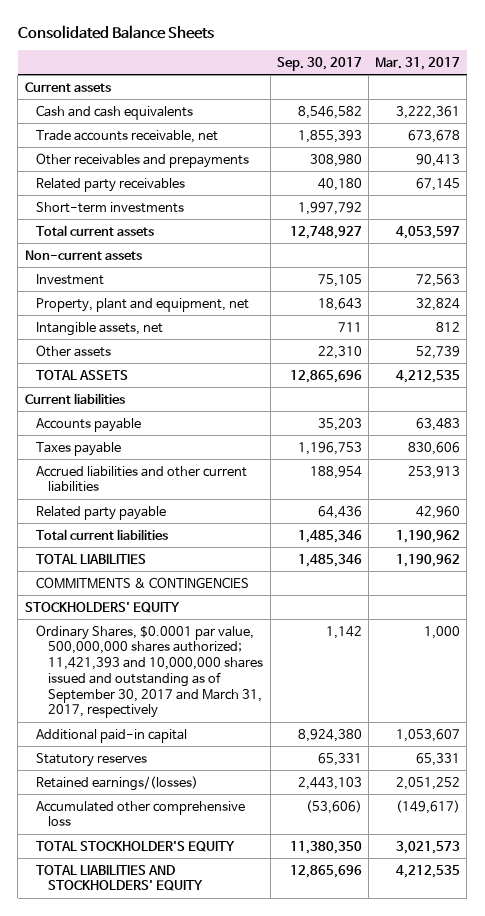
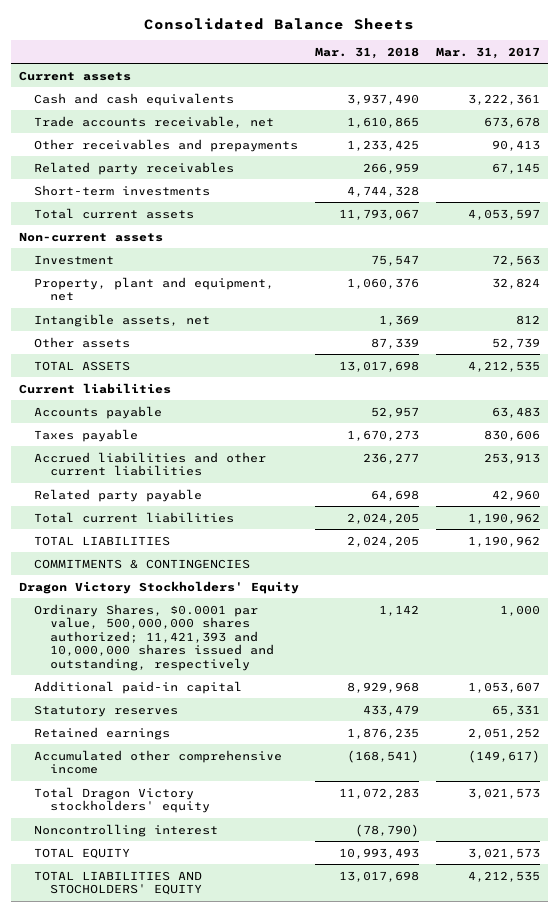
- | Sep. 30, 2017 | Mar. 31, 2017
+ | Mar. 31, 2018 | Mar. 31, 2017
- STOCKHOLDERS' EQUITY
- Ordinary Shares, $0.0001 par value, 500,000,000 shares authorized; 11,421,393 and 10,000,000 shares issued and outstanding as of September 30, 2017 and March 31, 2017, respectively | 1,142 | 1,000
+ Dragon Victory Stockholders' Equity
+ Ordinary Shares, $0.0001 par value, 500,000,000 shares authorized; 11,421,393 and 10,000,000 shares issued and outstanding, respectively | 1,142 | 1,000
- Retained earnings/(losses) | 2,443,103 | 2,051,252
- Accumulated other comprehensive loss | (53,606) | (149,617)
- TOTAL STOCKHOLDER'S EQUITY | 11,380,350 | 3,021,573
- TOTAL LIABILITIES AND STOCKHOLDERS' EQUITY | 12,865,696 | 4,212,535
+ Retained earnings | 1,876,235 | 2,051,252
+ Accumulated other comprehensive income | (168,541) | (149,617)
+ Total Dragon Victory stockholders' equity | 11,072,283 | 3,021,573
+ Noncontrolling interest | (78,790) |
+ TOTAL EQUITY | 10,993,493 | 3,021,573
+ TOTAL LIABILITIES AND STOCHOLDERS' EQUITY | 13,017,698 | 4,212,535

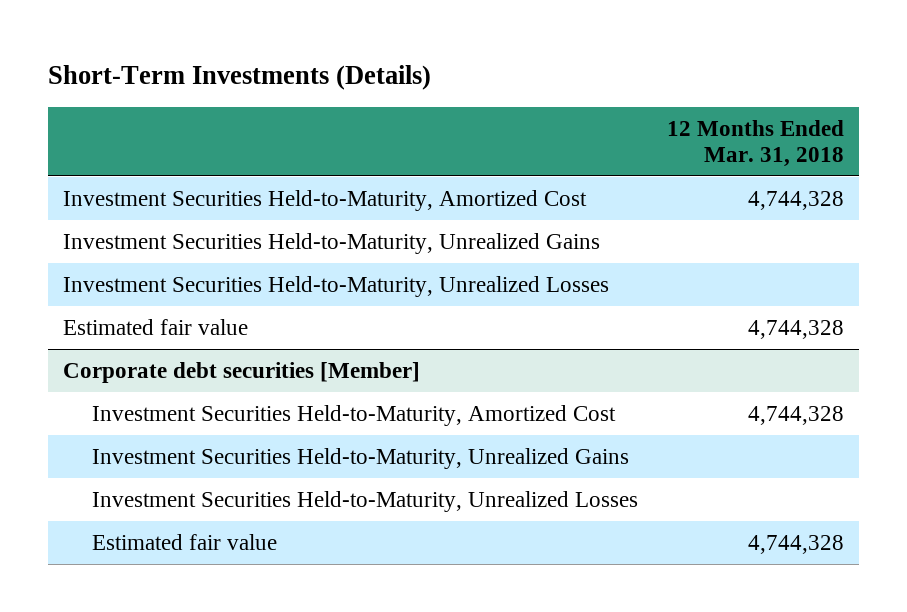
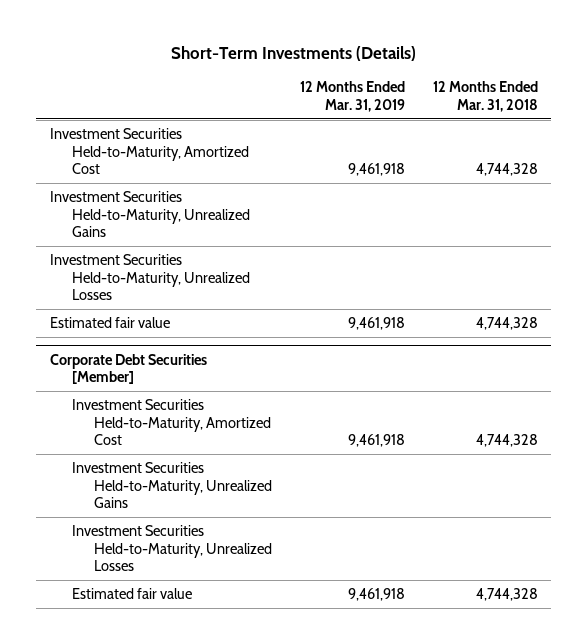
- | 12 Months Ended Mar. 31, 2018
+ | 12 Months Ended Mar. 31, 2019 | 12 Months Ended Mar. 31, 2018
- Corporate debt securities [Member]
+ Corporate Debt Securities [Member]

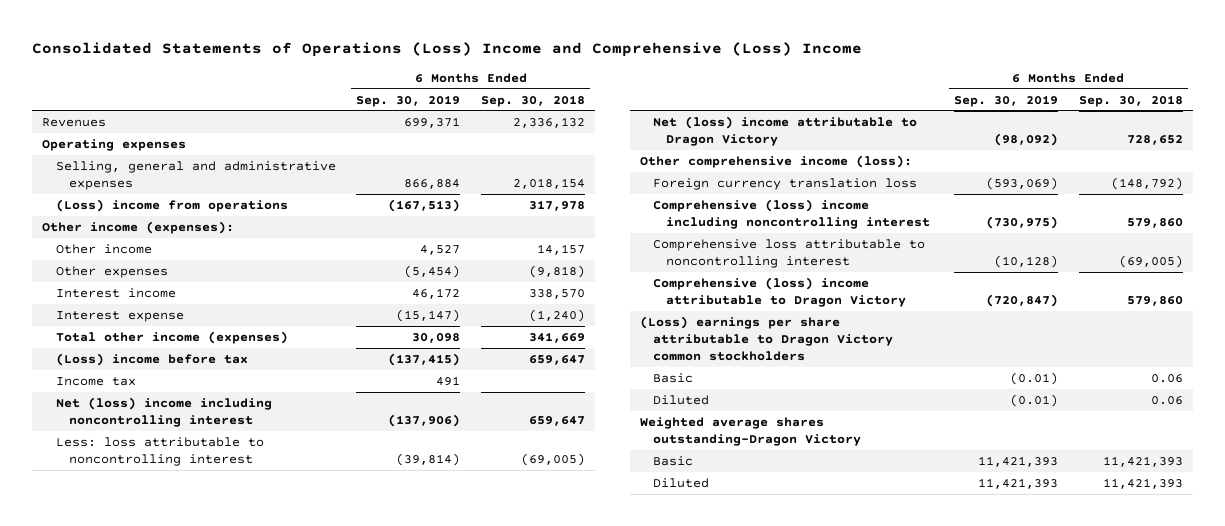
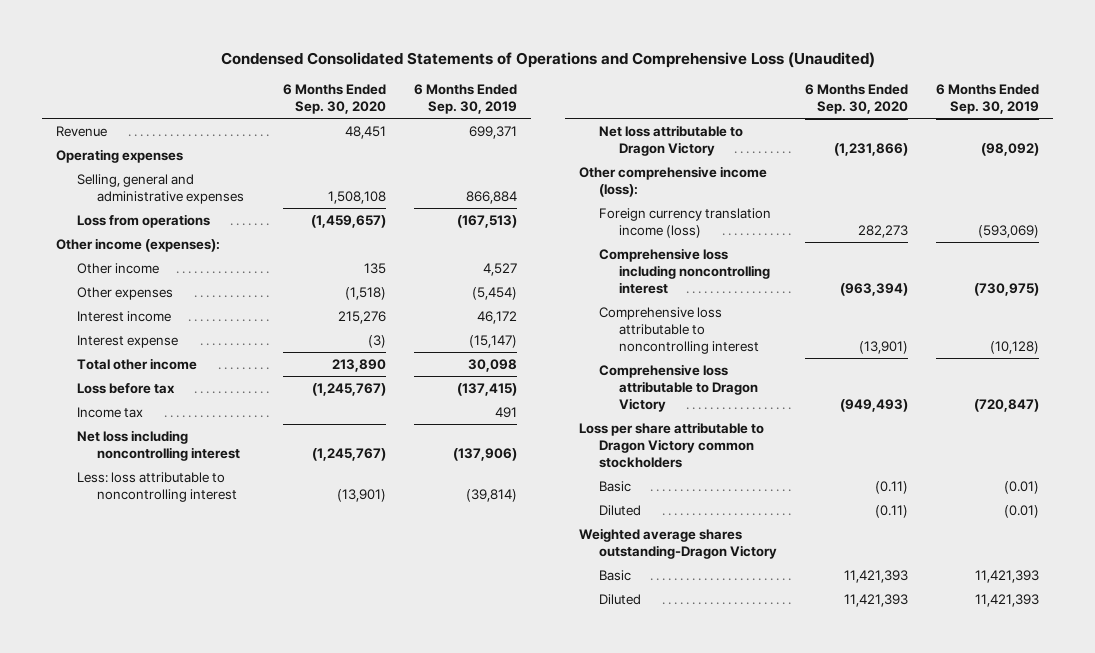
- Consolidated Statements of Operations (Loss) Income and Comprehensive (Loss) Income
+ Condensed Consolidated Statements of Operations and Comprehensive Loss (Unaudited)
- | 6 Months Ended Sep. 30, 2019 | 6 Months Ended Sep. 30, 2018
+ | 6 Months Ended Sep. 30, 2020 | 6 Months Ended Sep. 30, 2019
- Revenues | 699,371 | 2,336,132
+ Revenue | 48,451 | 699,371
- (Loss) income from operations | (167,513) | 317,978
+ Loss from operations | (1,459,657) | (167,513)
- Total other income (expenses) | 30,098 | 341,669
- (Loss) income before tax | (137,415) | 659,647
+ Total other income | 213,890 | 30,098
+ Loss before tax | (1,245,767) | (137,415)
- Net (loss) income including noncontrolling interest | (137,906) | 659,647
+ Net loss including noncontrolling interest | (1,245,767) | (137,906)
- Net (loss) income attributable to Dragon Victory | (98,092) | 728,652
+ Net loss attributable to Dragon Victory | (1,231,866) | (98,092)
- Foreign currency translation loss | (593,069) | (148,792)
- Comprehensive (loss) income including noncontrolling interest | (730,975) | 579,860
+ Foreign currency translation income (loss) | 282,273 | (593,069)
+ Comprehensive loss including noncontrolling interest | (963,394) | (730,975)
- Comprehensive (loss) income attributable to Dragon Victory | (720,847) | 579,860
- (Loss) earnings per share attributable to Dragon Victory common stockholders
+ Comprehensive loss attributable to Dragon Victory | (949,493) | (720,847)
+ Loss per share attributable to Dragon Victory common stockholders

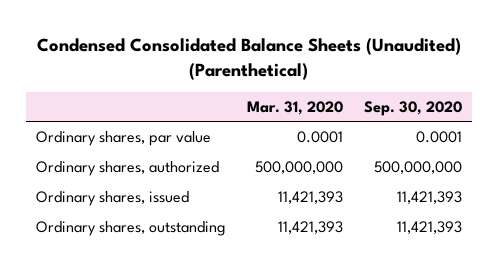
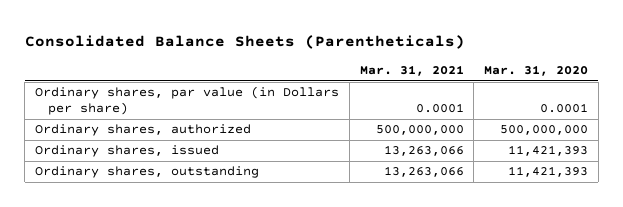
- Condensed Consolidated Balance Sheets (Unaudited) (Parenthetical)
+ Consolidated Balance Sheets (Parentheticals)
- | Mar. 31, 2020 | Sep. 30, 2020
+ | Mar. 31, 2021 | Mar. 31, 2020
- Ordinary shares, par value | 0.0001 | 0.0001
+ Ordinary shares, par value (in Dollars per share) | 0.0001 | 0.0001

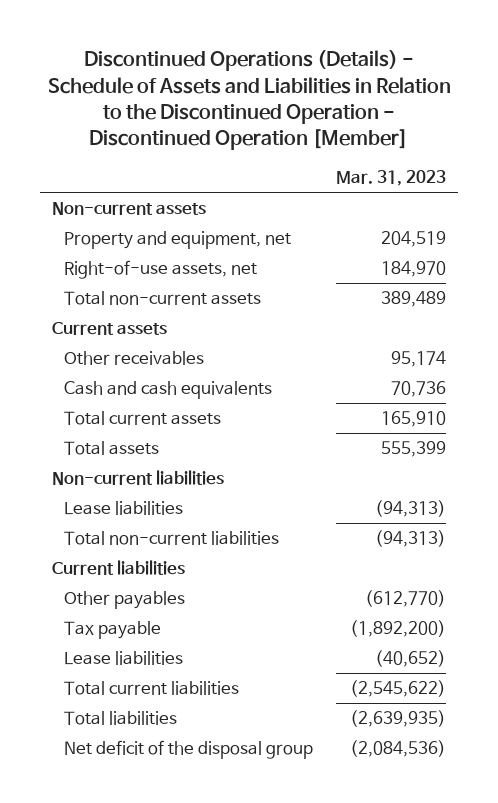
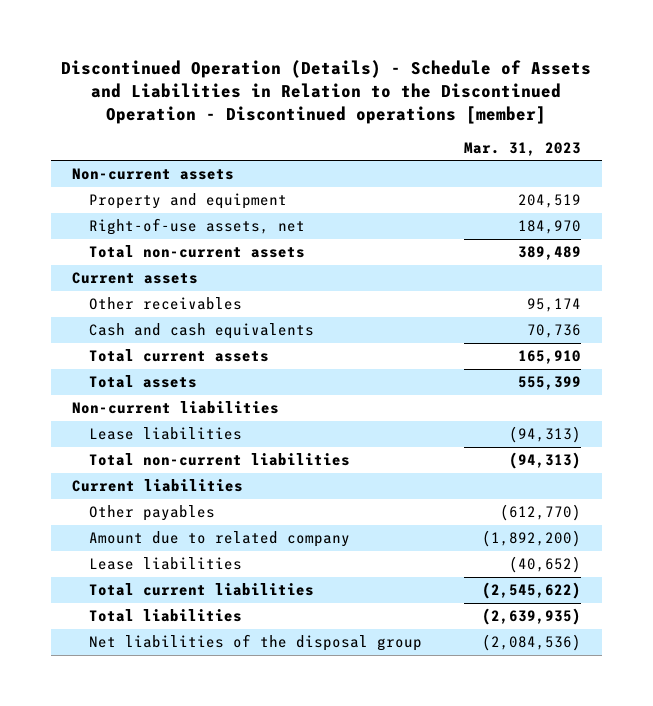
- Discontinued Operations (Details) - Schedule of Assets and Liabilities in Relation to the Discontinued Operation - Discontinued Operation [Member]
+ Discontinued Operation (Details) - Schedule of Assets and Liabilities in Relation to the Discontinued Operation - Discontinued operations [member]
- Property and equipment, net | 204,519
+ Property and equipment | 204,519
- Tax payable | (1,892,200)
+ Amount due to related company | (1,892,200)
- Net deficit of the disposal group | (2,084,536)
+ Net liabilities of the disposal group | (2,084,536)

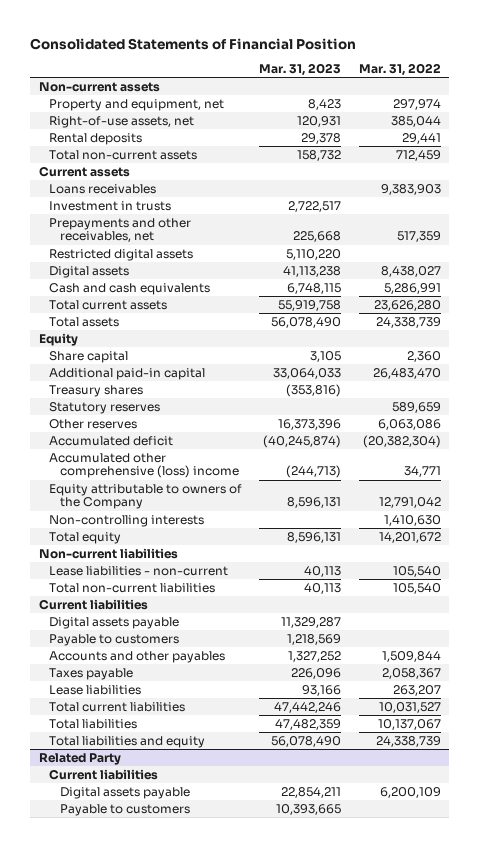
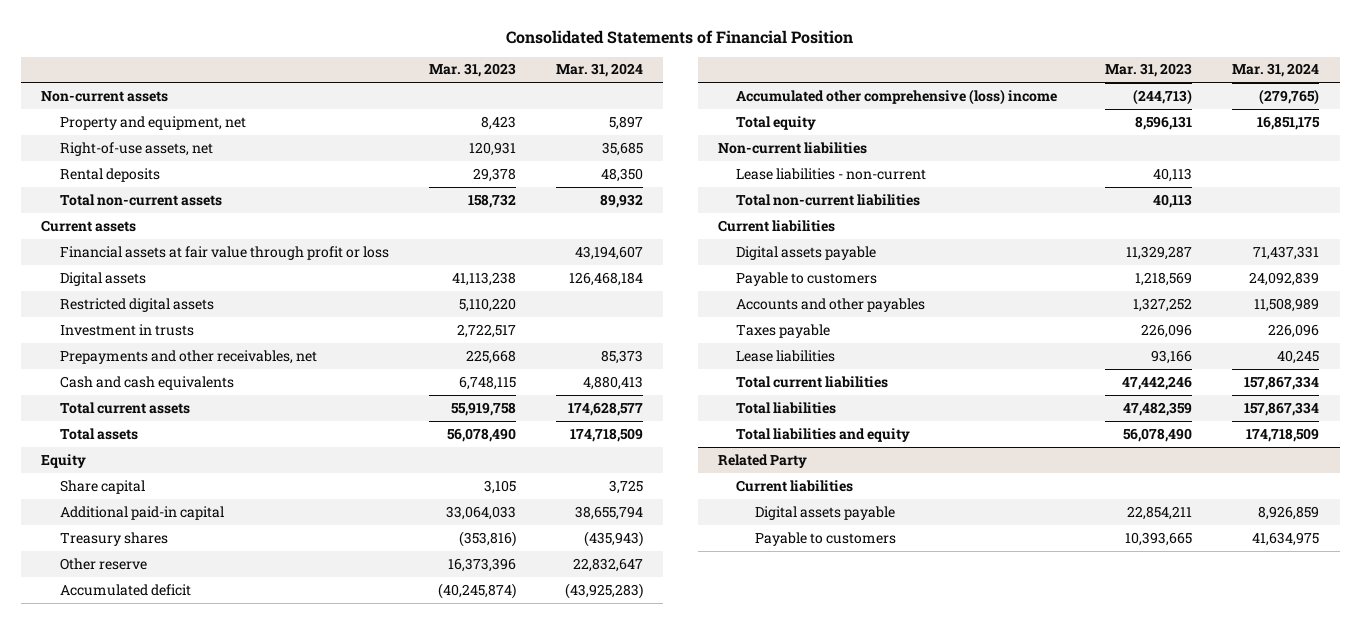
- | Mar. 31, 2023 | Mar. 31, 2022
+ | Mar. 31, 2023 | Mar. 31, 2024
- Loans receivables | | 9,383,903
+ Financial assets at fair value through profit or loss | | 43,194,607
moved up: Digital assets | 41,113,238 | 126,468,184
moved up: Restricted digital assets | 5,110,220 |
- Statutory reserves | | 589,659
- Other reserves | 16,373,396 | 6,063,086
+ Other reserve | 16,373,396 | 22,832,647
- Equity attributable to owners of the Company | 8,596,131 | 12,791,042
- Non-controlling interests | | 1,410,630

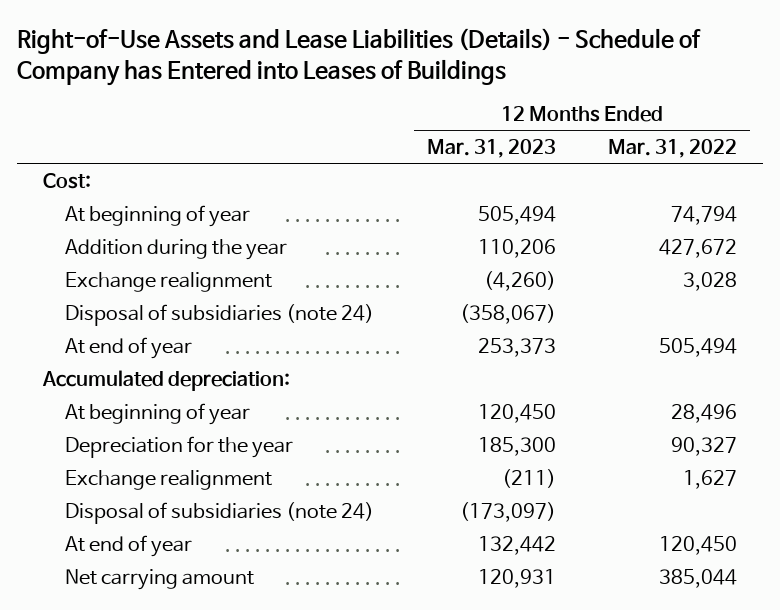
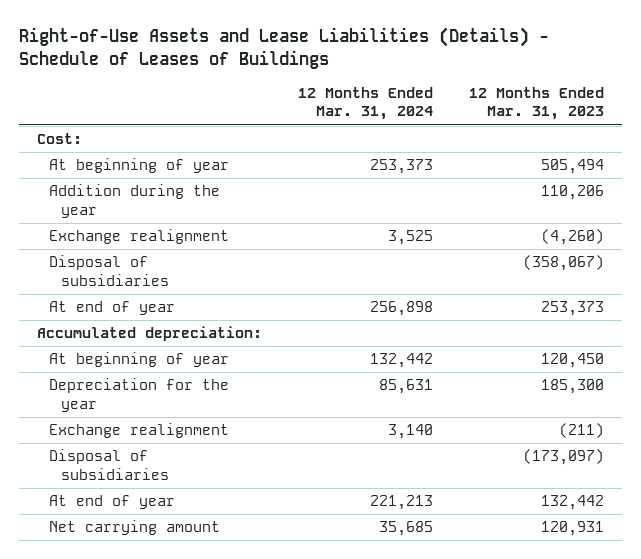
- Right-of-Use Assets and Lease Liabilities (Details) - Schedule of Company has Entered into Leases of Buildings
+ Right-of-Use Assets and Lease Liabilities (Details) - Schedule of Leases of Buildings
- | 12 Months Ended Mar. 31, 2023 | 12 Months Ended Mar. 31, 2022
+ | 12 Months Ended Mar. 31, 2024 | 12 Months Ended Mar. 31, 2023
- Disposal of subsidiaries (note 24) | (358,067) |
+ Disposal of subsidiaries | | (358,067)
- Disposal of subsidiaries (note 24) | (173,097) |
+ Disposal of subsidiaries | | (173,097)

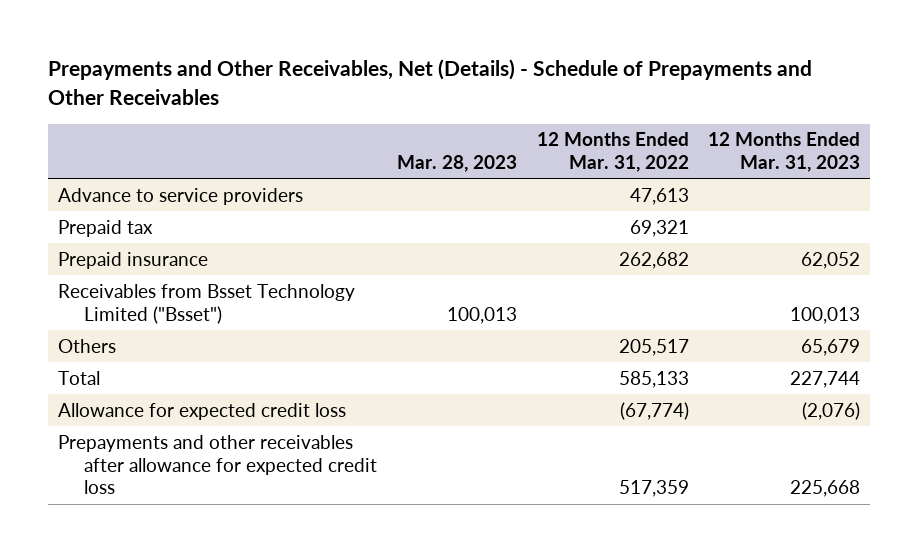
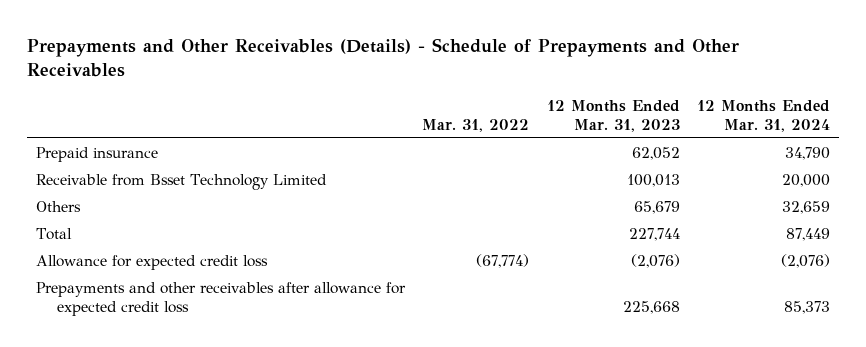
- Prepayments and Other Receivables, Net (Details) - Schedule of Prepayments and Other Receivables
+ Prepayments and Other Receivables (Details) - Schedule of Prepayments and Other Receivables
- | Mar. 28, 2023 | 12 Months Ended Mar. 31, 2022 | 12 Months Ended Mar. 31, 2023
+ | Mar. 31, 2022 | 12 Months Ended Mar. 31, 2023 | 12 Months Ended Mar. 31, 2024
- Advance to service providers | | 47,613 |
- Prepaid tax | | 69,321 |
- Receivables from Bsset Technology Limited ("Bsset") | 100,013 | | 100,013
+ Receivable from Bsset Technology Limited | | 100,013 | 20,000

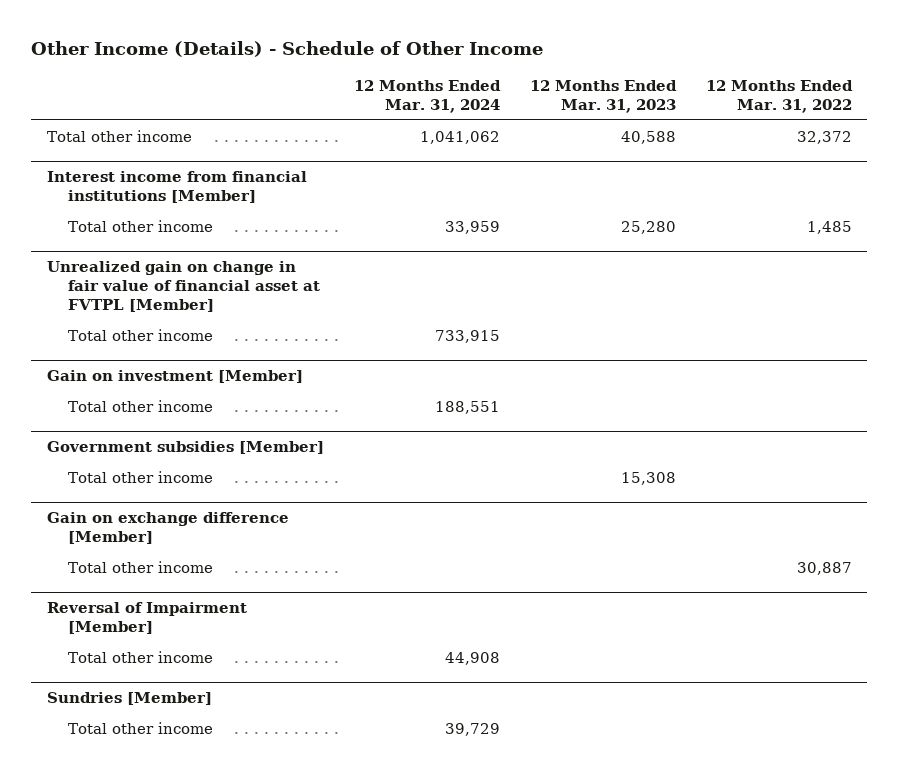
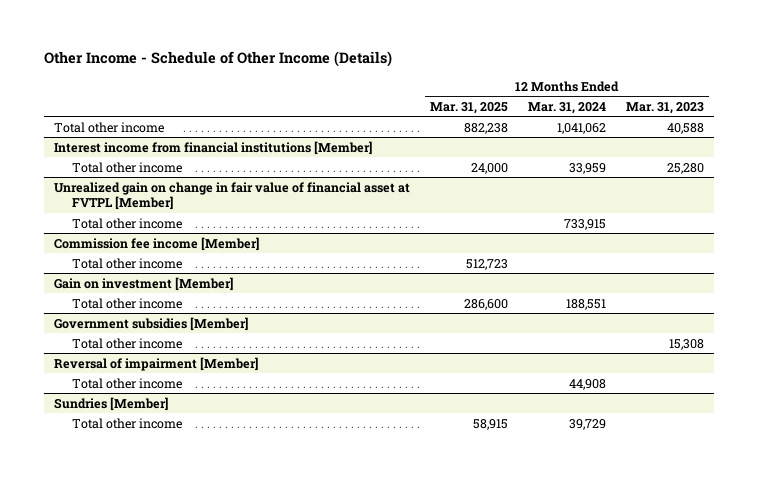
- Other Income (Details) - Schedule of Other Income
+ Other Income - Schedule of Other Income (Details)
- | 12 Months Ended Mar. 31, 2024 | 12 Months Ended Mar. 31, 2023 | 12 Months Ended Mar. 31, 2022
+ | 12 Months Ended Mar. 31, 2025 | 12 Months Ended Mar. 31, 2024 | 12 Months Ended Mar. 31, 2023
+ Commission fee income [Member]
+ Total other income | 512,723 | |
- Gain on exchange difference [Member]
- Total other income | | | 30,887
- Reversal of Impairment [Member]
+ Reversal of impairment [Member]

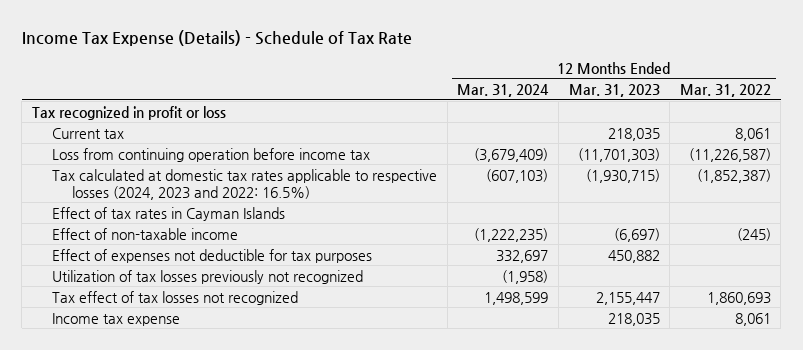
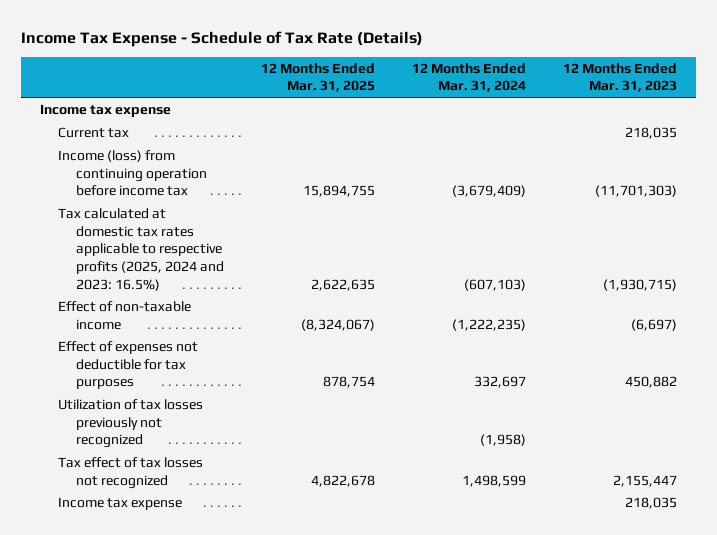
- Income Tax Expense (Details) - Schedule of Tax Rate
+ Income Tax Expense - Schedule of Tax Rate (Details)
- | 12 Months Ended Mar. 31, 2024 | 12 Months Ended Mar. 31, 2023 | 12 Months Ended Mar. 31, 2022
+ | 12 Months Ended Mar. 31, 2025 | 12 Months Ended Mar. 31, 2024 | 12 Months Ended Mar. 31, 2023
- Tax recognized in profit or loss
+ Income tax expense
- Loss from continuing operation before income tax | (3,679,409) | (11,701,303) | (11,226,587)
- Tax calculated at domestic tax rates applicable to respective losses (2024, 2023 and 2022: 16.5%) | (607,103) | (1,930,715) | (1,852,387)
- Effect of tax rates in Cayman Islands
+ Income (loss) from continuing operation before income tax | 15,894,755 | (3,679,409) | (11,701,303)
+ Tax calculated at domestic tax rates applicable to respective profits (2025, 2024 and 2023: 16.5%) | 2,622,635 | (607,103) | (1,930,715)

